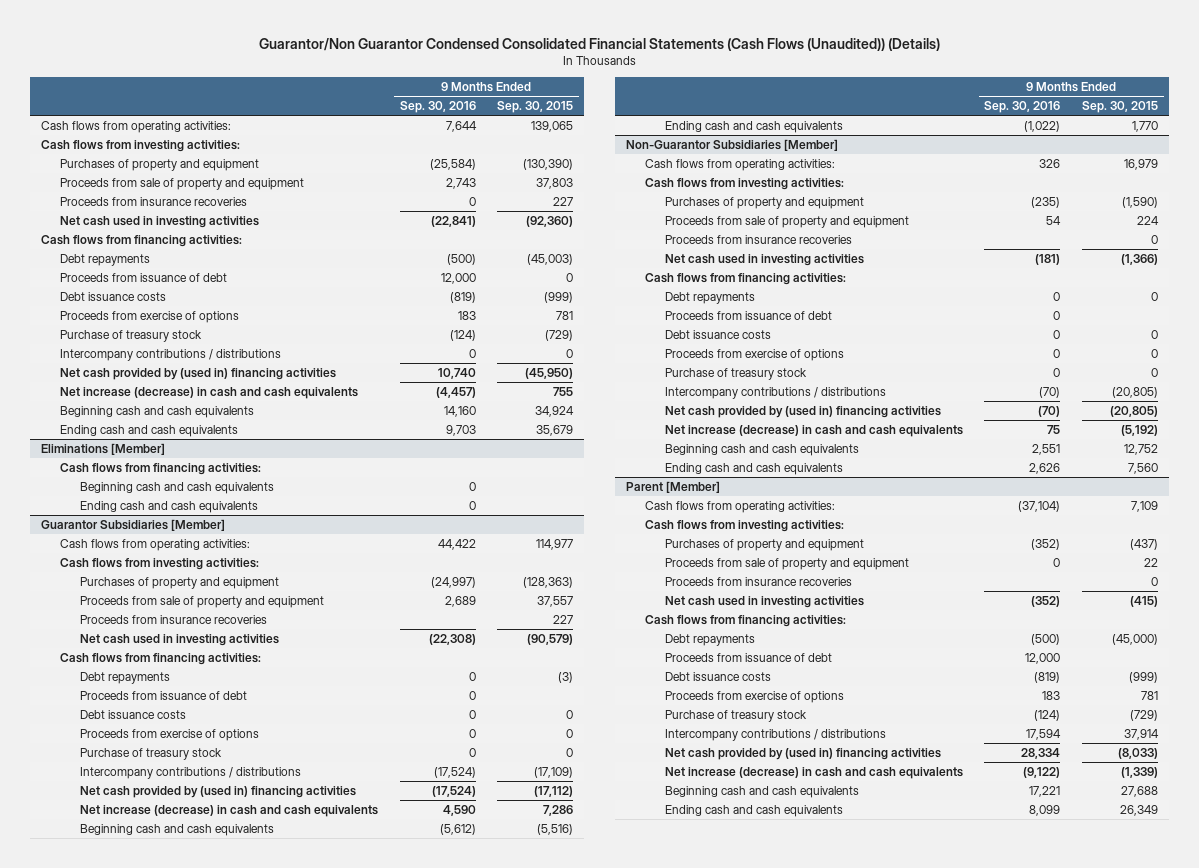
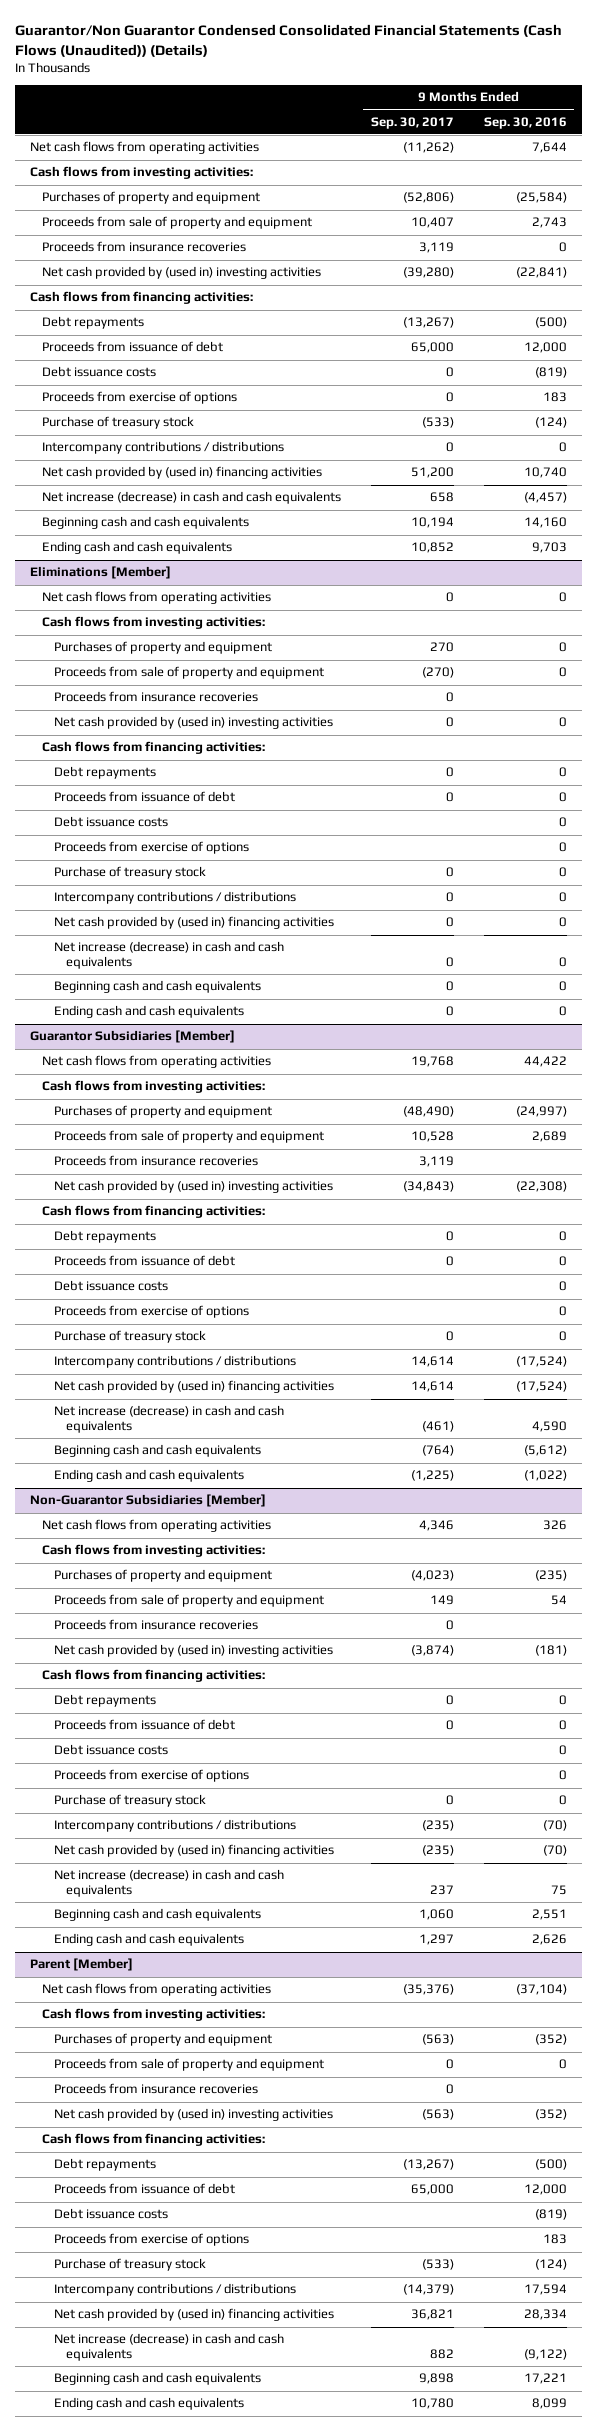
- | 9 Months Ended Sep. 30, 2016 | 9 Months Ended Sep. 30, 2015
+ | 9 Months Ended Sep. 30, 2017 | 9 Months Ended Sep. 30, 2016
- Cash flows from operating activities: | 7,644 | 139,065
+ Net cash flows from operating activities | (11,262) | 7,644
- Net cash used in investing activities | (22,841) | (92,360)
+ Net cash provided by (used in) investing activities | (39,280) | (22,841)
@ Eliminations [Member]
+ Net cash flows from operating activities | 0 | 0
+ Cash flows from investing activities:
+ Purchases of property and equipment | 270 | 0
+ Proceeds from sale of property and equipment | (270) | 0
+ Proceeds from insurance recoveries | 0 |
+ Net cash provided by (used in) investing activities | 0 | 0
+ Debt repayments | 0 | 0
+ Proceeds from issuance of debt | 0 | 0
+ Debt issuance costs | | 0
+ Proceeds from exercise of options | | 0
+ Purchase of treasury stock | 0 | 0
+ Intercompany contributions / distributions | 0 | 0
+ Net cash provided by (used in) financing activities | 0 | 0
+ Net increase (decrease) in cash and cash equivalents | 0 | 0
@ Guarantor Subsidiaries [Member]
- Cash flows from operating activities: | 44,422 | 114,977
+ Net cash flows from operating activities | 19,768 | 44,422
- Net cash used in investing activities | (22,308) | (90,579)
+ Net cash provided by (used in) investing activities | (34,843) | (22,308)
@ Non-Guarantor Subsidiaries [Member]
- Cash flows from operating activities: | 326 | 16,979
+ Net cash flows from operating activities | 4,346 | 326
- Net cash used in investing activities | (181) | (1,366)
+ Net cash provided by (used in) investing activities | (3,874) | (181)
@ Parent [Member]
- Cash flows from operating activities: | (37,104) | 7,109
+ Net cash flows from operating activities | (35,376) | (37,104)
- Net cash used in investing activities | (352) | (415)
+ Net cash provided by (used in) investing activities | (563) | (352)

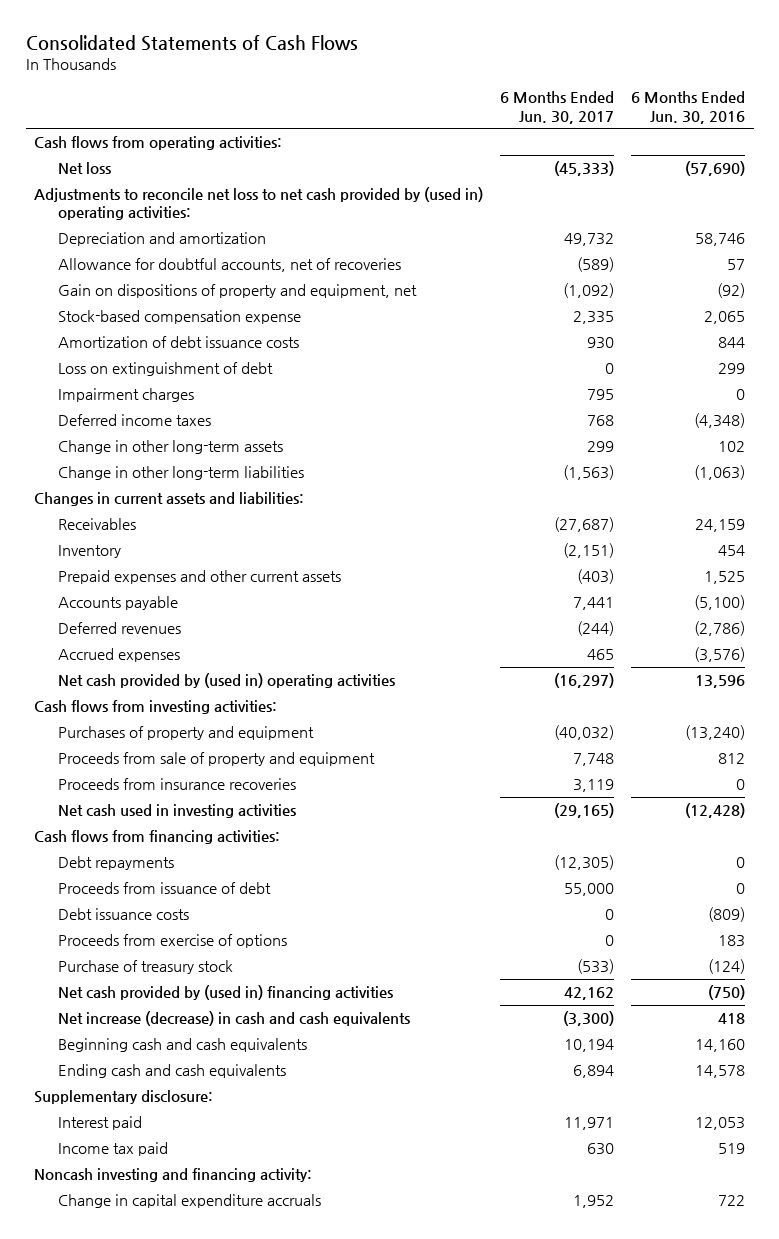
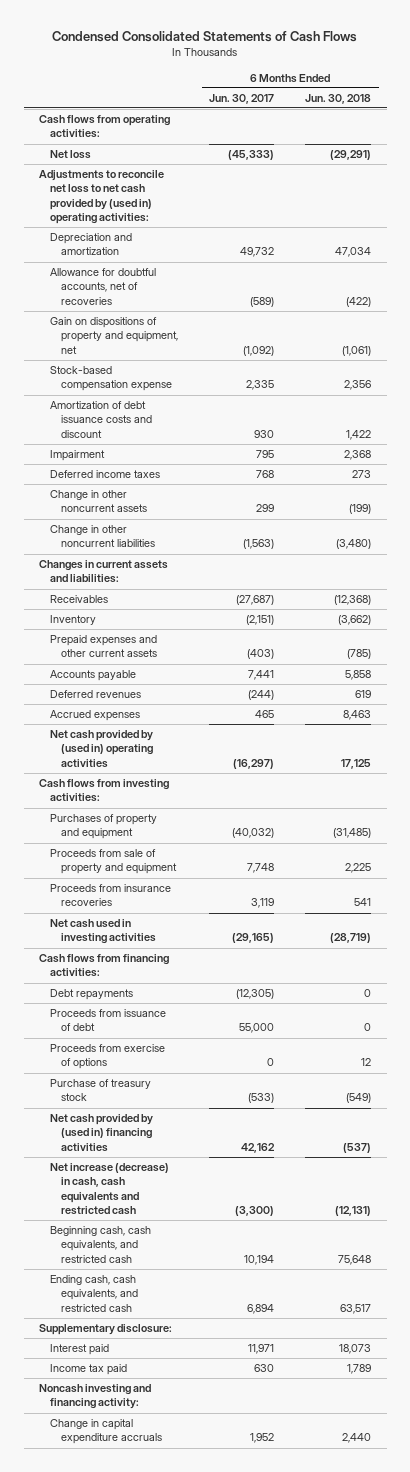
- Consolidated Statements of Cash Flows
+ Condensed Consolidated Statements of Cash Flows
- | 6 Months Ended Jun. 30, 2017 | 6 Months Ended Jun. 30, 2016
+ | 6 Months Ended Jun. 30, 2017 | 6 Months Ended Jun. 30, 2018
- Amortization of debt issuance costs | 930 | 844
- Loss on extinguishment of debt | 0 | 299
- Impairment charges | 795 | 0
+ Amortization of debt issuance costs and discount | 930 | 1,422
+ Impairment | 795 | 2,368
- Change in other long-term assets | 299 | 102
- Change in other long-term liabilities | (1,563) | (1,063)
+ Change in other noncurrent assets | 299 | (199)
+ Change in other noncurrent liabilities | (1,563) | (3,480)
- Debt issuance costs | 0 | (809)
- Net increase (decrease) in cash and cash equivalents | (3,300) | 418
- Beginning cash and cash equivalents | 10,194 | 14,160
- Ending cash and cash equivalents | 6,894 | 14,578
+ Net increase (decrease) in cash, cash equivalents and restricted cash | (3,300) | (12,131)
+ Beginning cash, cash equivalents, and restricted cash | 10,194 | 75,648
+ Ending cash, cash equivalents, and restricted cash | 6,894 | 63,517

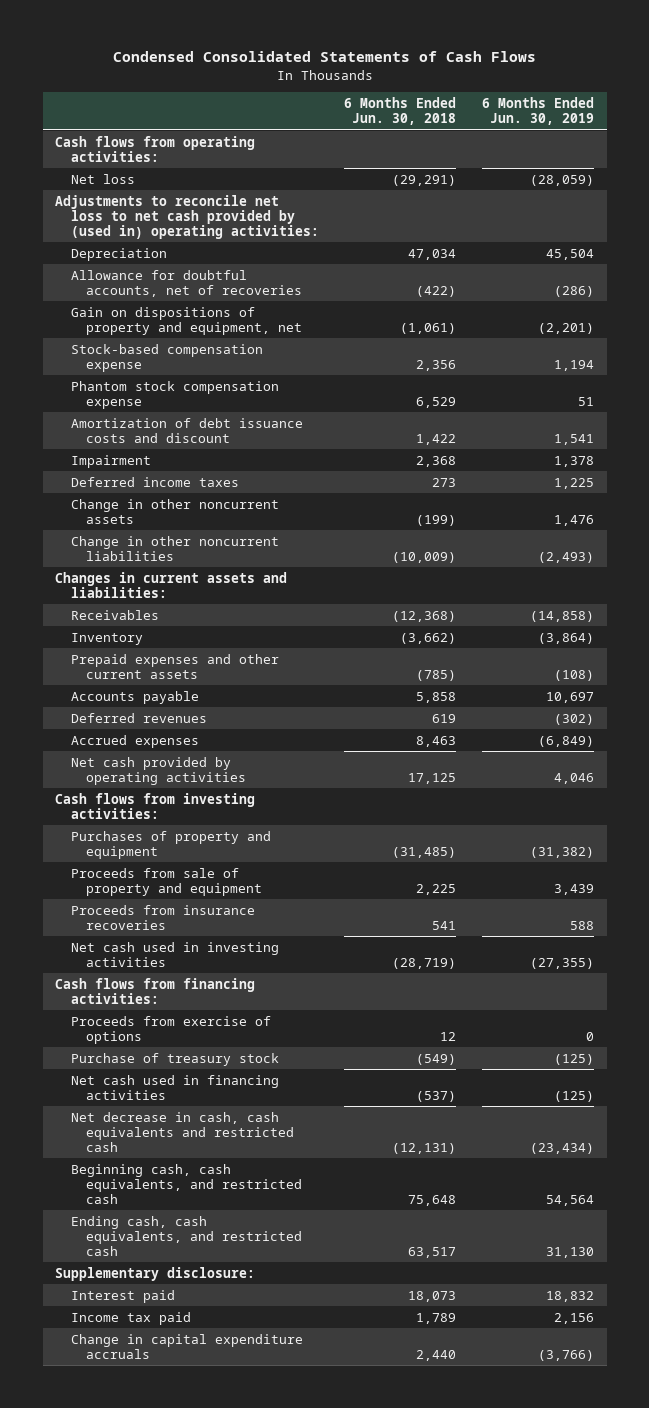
- | 6 Months Ended Jun. 30, 2017 | 6 Months Ended Jun. 30, 2018
+ | 6 Months Ended Jun. 30, 2018 | 6 Months Ended Jun. 30, 2019
- Depreciation and amortization | 49,732 | 47,034
+ Depreciation | 47,034 | 45,504
+ Phantom stock compensation expense | 6,529 | 51
- Change in other noncurrent liabilities | (1,563) | (3,480)
+ Change in other noncurrent liabilities | (10,009) | (2,493)
- Net cash provided by (used in) operating activities | (16,297) | 17,125
+ Net cash provided by operating activities | 17,125 | 4,046
- Debt repayments | (12,305) | 0
- Proceeds from issuance of debt | 55,000 | 0
- Net cash provided by (used in) financing activities | 42,162 | (537)
- Net increase (decrease) in cash, cash equivalents and restricted cash | (3,300) | (12,131)
+ Net cash used in financing activities | (537) | (125)
+ Net decrease in cash, cash equivalents and restricted cash | (12,131) | (23,434)
- Noncash investing and financing activity:

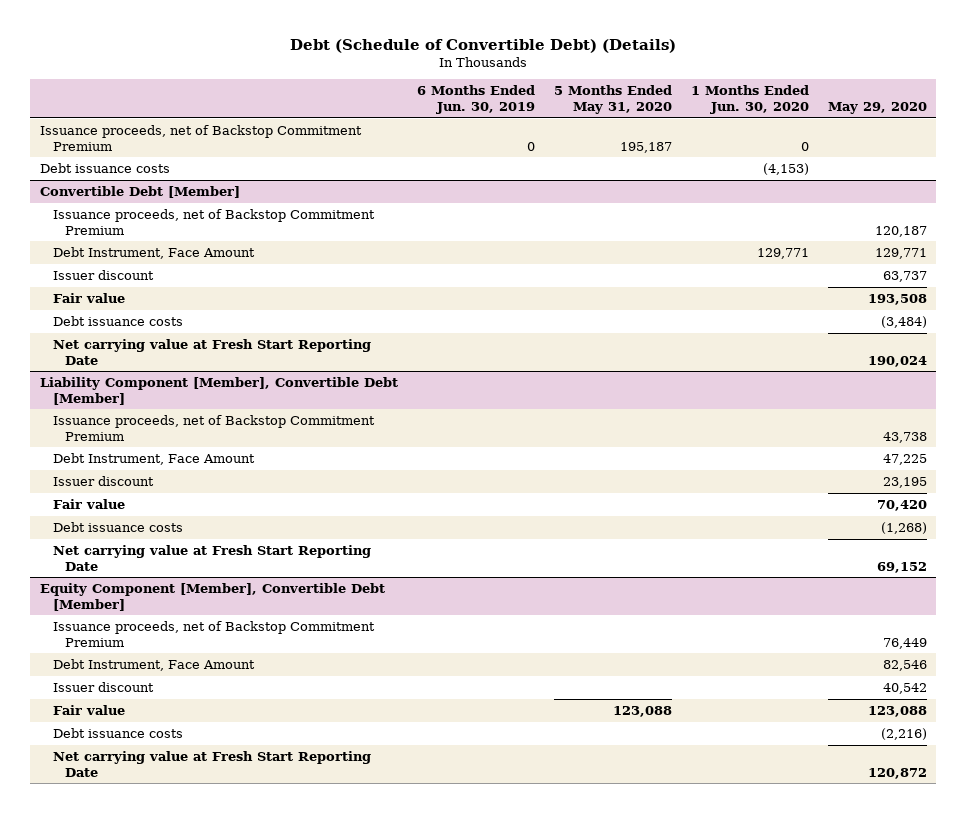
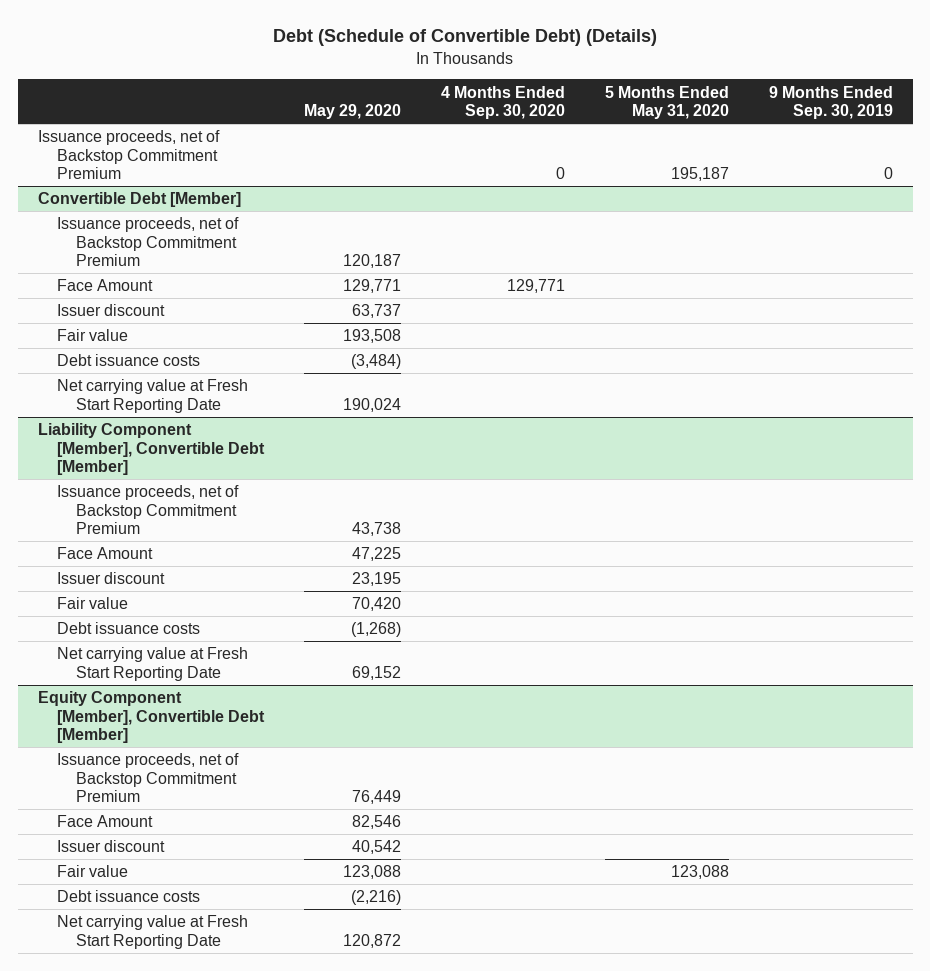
- | 6 Months Ended Jun. 30, 2019 | 5 Months Ended May 31, 2020 | 1 Months Ended Jun. 30, 2020 | May 29, 2020
+ | May 29, 2020 | 4 Months Ended Sep. 30, 2020 | 5 Months Ended May 31, 2020 | 9 Months Ended Sep. 30, 2019
- Debt issuance costs | | | (4,153) |
@ Convertible Debt [Member]
- Debt Instrument, Face Amount | | | 129,771 | 129,771
+ Face Amount | 129,771 | 129,771 | |
@ Liability Component [Member], Convertible Debt [Member]
- Debt Instrument, Face Amount | | | | 47,225
+ Face Amount | 47,225 | | |
@ Equity Component [Member], Convertible Debt [Member]
- Debt Instrument, Face Amount | | | | 82,546
+ Face Amount | 82,546 | | |

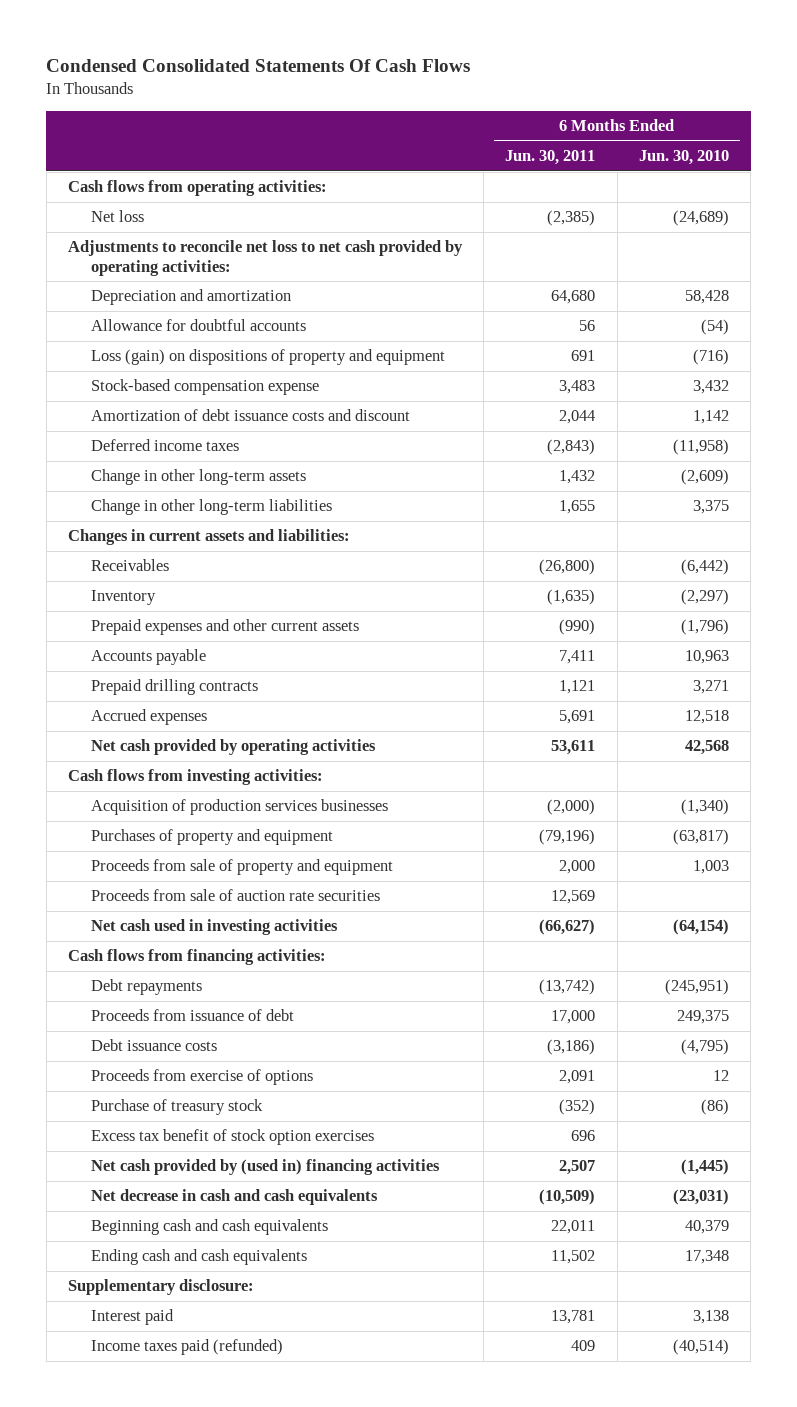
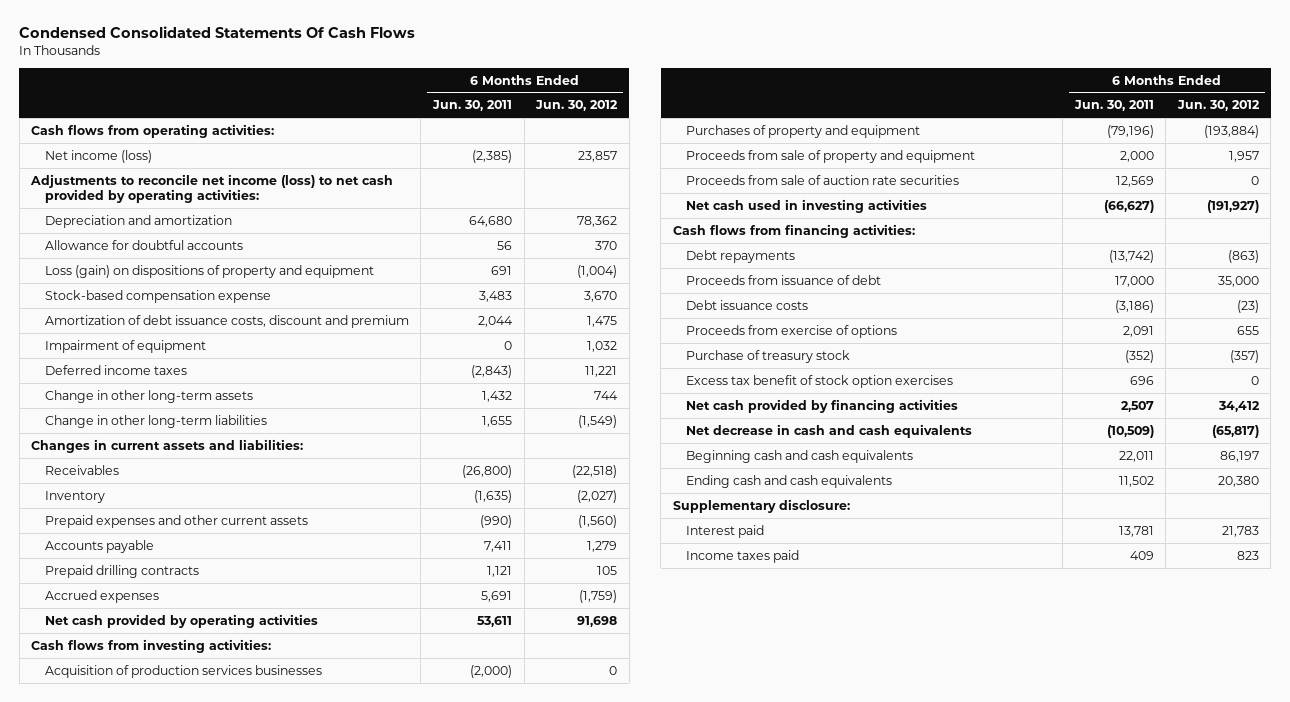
- | 6 Months Ended Jun. 30, 2011 | 6 Months Ended Jun. 30, 2010
+ | 6 Months Ended Jun. 30, 2011 | 6 Months Ended Jun. 30, 2012
- Net loss | (2,385) | (24,689)
- Adjustments to reconcile net loss to net cash provided by operating activities:
+ Net income (loss) | (2,385) | 23,857
+ Adjustments to reconcile net income (loss) to net cash provided by operating activities:
- Amortization of debt issuance costs and discount | 2,044 | 1,142
+ Amortization of debt issuance costs, discount and premium | 2,044 | 1,475
+ Impairment of equipment | 0 | 1,032
- Net cash provided by (used in) financing activities | 2,507 | (1,445)
+ Net cash provided by financing activities | 2,507 | 34,412
- Income taxes paid (refunded) | 409 | (40,514)
+ Income taxes paid | 409 | 823

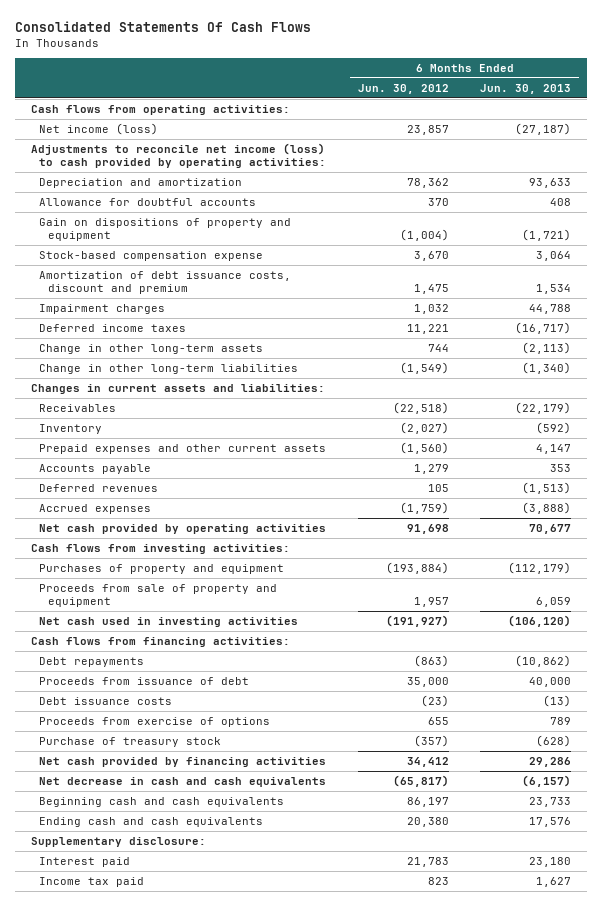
- Condensed Consolidated Statements Of Cash Flows
+ Consolidated Statements Of Cash Flows
- | 6 Months Ended Jun. 30, 2011 | 6 Months Ended Jun. 30, 2012
+ | 6 Months Ended Jun. 30, 2012 | 6 Months Ended Jun. 30, 2013
- Adjustments to reconcile net income (loss) to net cash provided by operating activities:
+ Adjustments to reconcile net income (loss) to cash provided by operating activities:
- Loss (gain) on dispositions of property and equipment | 691 | (1,004)
+ Gain on dispositions of property and equipment | (1,004) | (1,721)
- Impairment of equipment | 0 | 1,032
+ Impairment charges | 1,032 | 44,788
- Prepaid drilling contracts | 1,121 | 105
+ Deferred revenues | 105 | (1,513)
- Acquisition of production services businesses | (2,000) | 0
- Proceeds from sale of auction rate securities | 12,569 | 0
- Excess tax benefit of stock option exercises | 696 | 0
- Income taxes paid | 409 | 823
+ Income tax paid | 823 | 1,627

